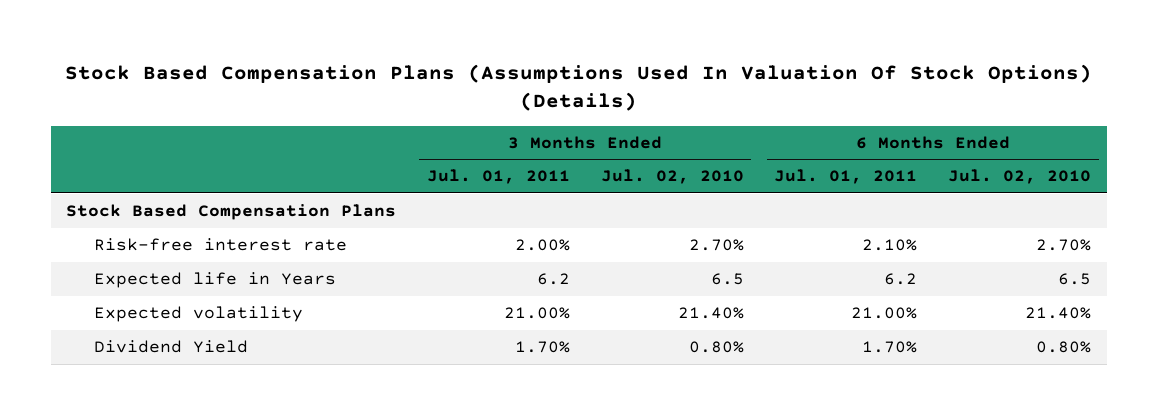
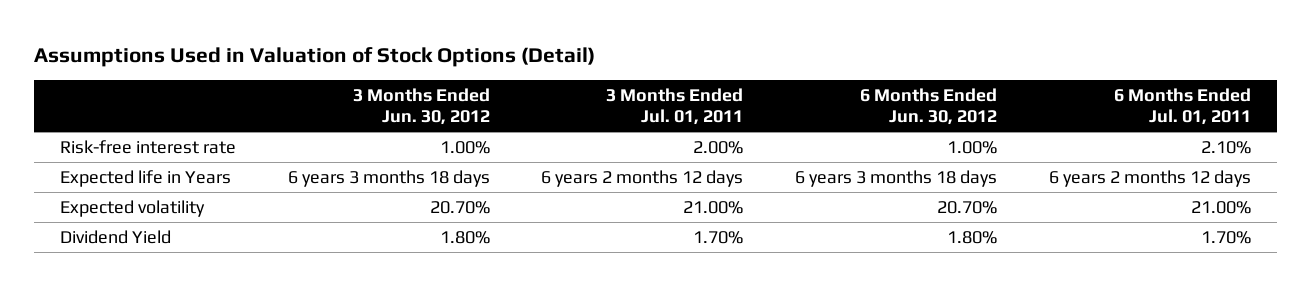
- Stock Based Compensation Plans (Assumptions Used In Valuation Of Stock Options) (Details)
+ Assumptions Used in Valuation of Stock Options (Detail)
- | 3 Months Ended Jul. 01, 2011 | 3 Months Ended Jul. 02, 2010 | 6 Months Ended Jul. 01, 2011 | 6 Months Ended Jul. 02, 2010
+ | 3 Months Ended Jun. 30, 2012 | 3 Months Ended Jul. 01, 2011 | 6 Months Ended Jun. 30, 2012 | 6 Months Ended Jul. 01, 2011
- Stock Based Compensation Plans
- Expected life in Years | 6.2 | 6.5 | 6.2 | 6.5
+ Expected life in Years | 6 years 3 months 18 days | 6 years 2 months 12 days | 6 years 3 months 18 days | 6 years 2 months 12 days

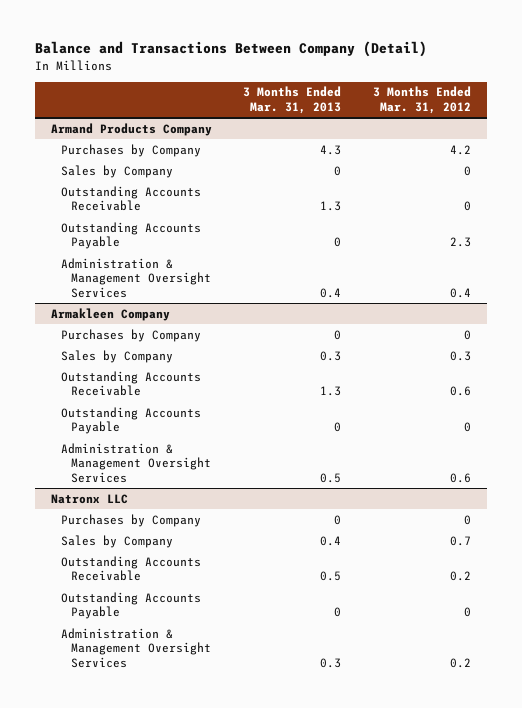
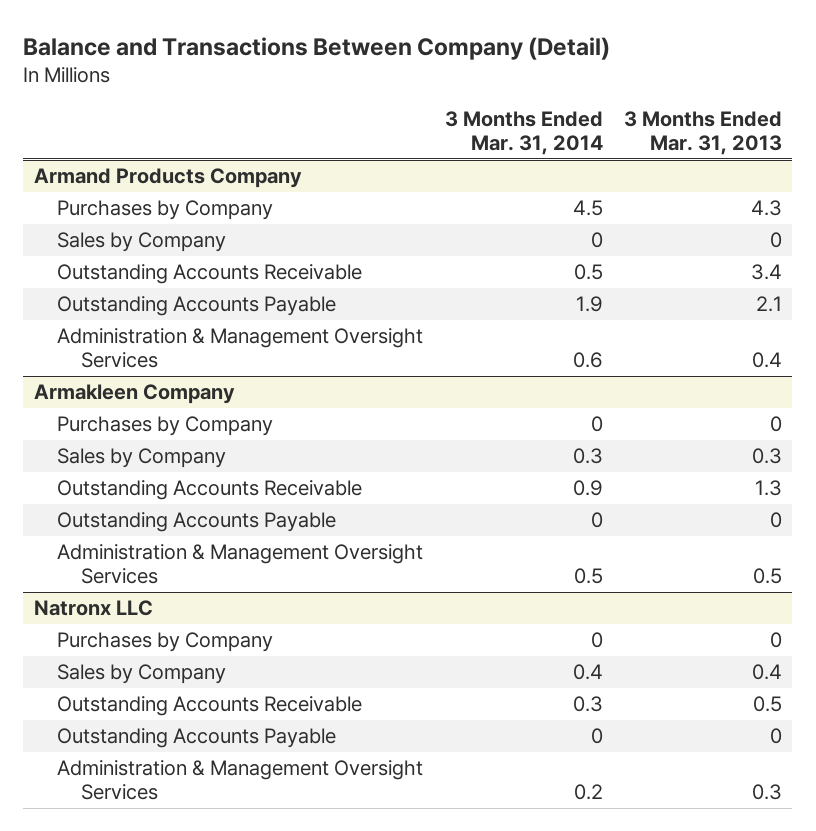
- | 3 Months Ended Mar. 31, 2013 | 3 Months Ended Mar. 31, 2012
+ | 3 Months Ended Mar. 31, 2014 | 3 Months Ended Mar. 31, 2013
@ Armand Products Company
- Outstanding Accounts Receivable | 1.3 | 0
- Outstanding Accounts Payable | 0 | 2.3
+ Outstanding Accounts Receivable | 0.5 | 3.4
+ Outstanding Accounts Payable | 1.9 | 2.1

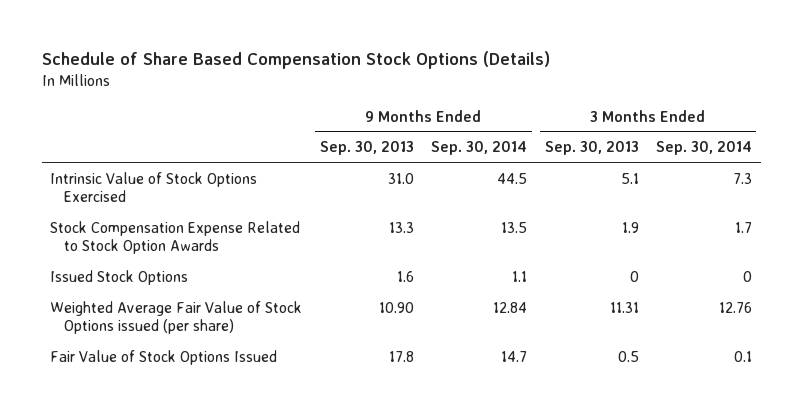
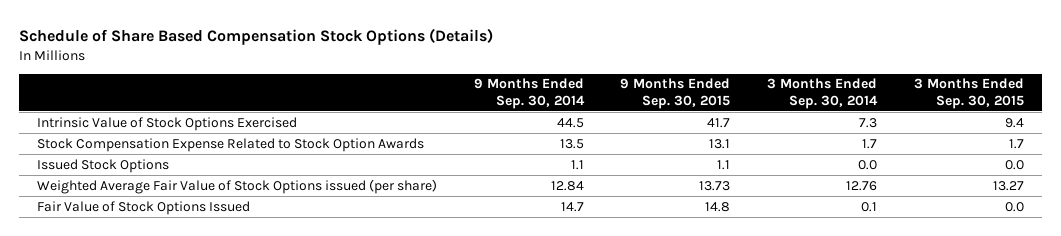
- | 9 Months Ended Sep. 30, 2013 | 9 Months Ended Sep. 30, 2014 | 3 Months Ended Sep. 30, 2013 | 3 Months Ended Sep. 30, 2014
+ | 9 Months Ended Sep. 30, 2014 | 9 Months Ended Sep. 30, 2015 | 3 Months Ended Sep. 30, 2014 | 3 Months Ended Sep. 30, 2015
- Issued Stock Options | 1.6 | 1.1 | 0 | 0
+ Issued Stock Options | 1.1 | 1.1 | 0.0 | 0.0

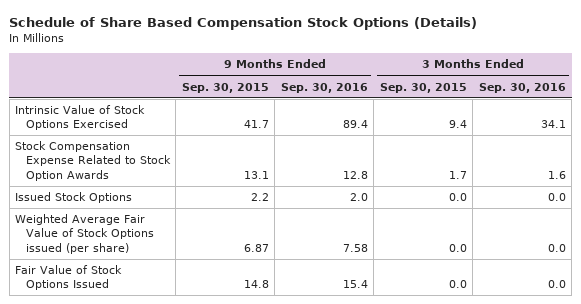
- | 9 Months Ended Sep. 30, 2014 | 9 Months Ended Sep. 30, 2015 | 3 Months Ended Sep. 30, 2014 | 3 Months Ended Sep. 30, 2015
+ | 9 Months Ended Sep. 30, 2015 | 9 Months Ended Sep. 30, 2016 | 3 Months Ended Sep. 30, 2015 | 3 Months Ended Sep. 30, 2016
- Issued Stock Options | 1.1 | 1.1 | 0.0 | 0.0
- Weighted Average Fair Value of Stock Options issued (per share) | 12.84 | 13.73 | 12.76 | 13.27
+ Issued Stock Options | 2.2 | 2.0 | 0.0 | 0.0
+ Weighted Average Fair Value of Stock Options issued (per share) | 6.87 | 7.58 | 0.0 | 0.0

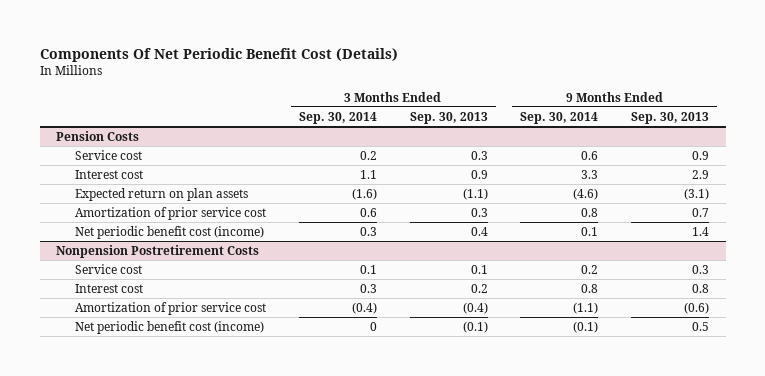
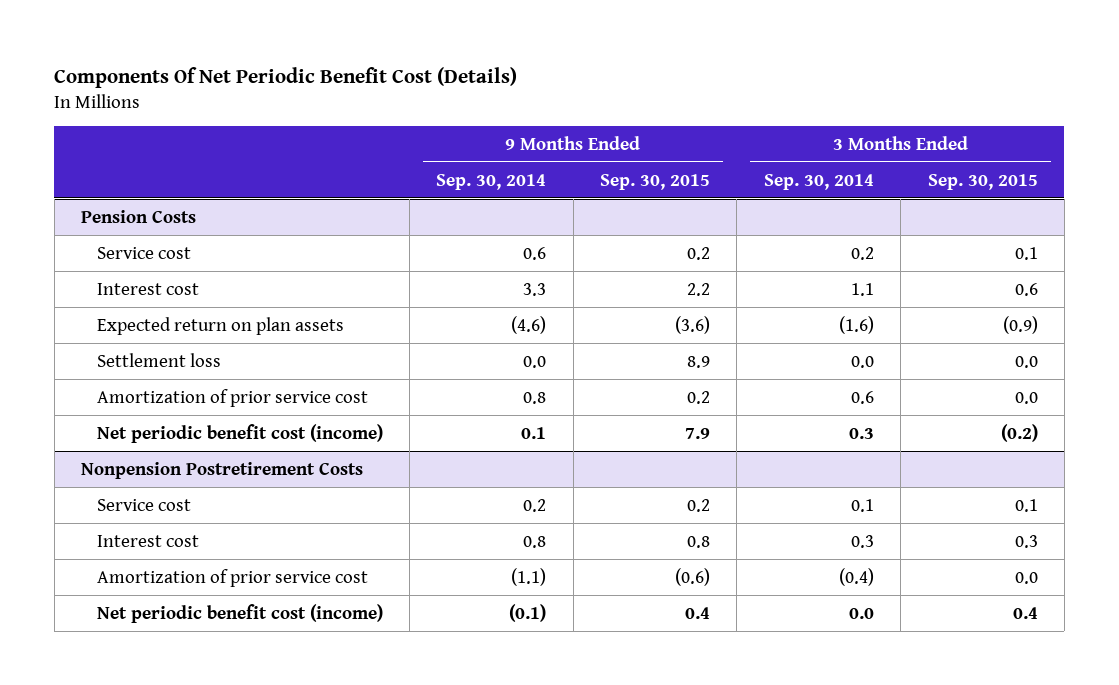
- | 3 Months Ended Sep. 30, 2014 | 3 Months Ended Sep. 30, 2013 | 9 Months Ended Sep. 30, 2014 | 9 Months Ended Sep. 30, 2013
+ | 9 Months Ended Sep. 30, 2014 | 9 Months Ended Sep. 30, 2015 | 3 Months Ended Sep. 30, 2014 | 3 Months Ended Sep. 30, 2015
@ Pension Costs
+ Settlement loss | 0.0 | 8.9 | 0.0 | 0.0
@ Nonpension Postretirement Costs
- Net periodic benefit cost (income) | 0 | (0.1) | (0.1) | 0.5
+ Net periodic benefit cost (income) | (0.1) | 0.4 | 0.0 | 0.4

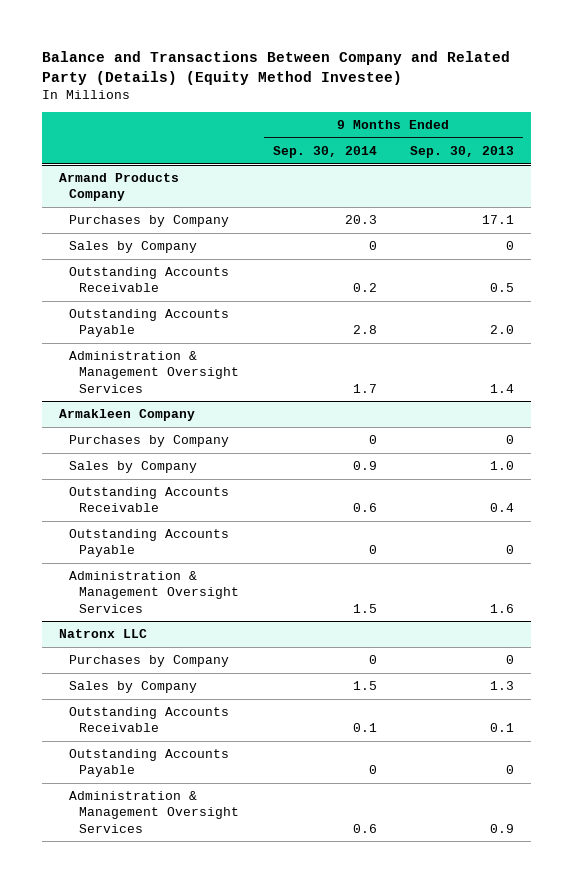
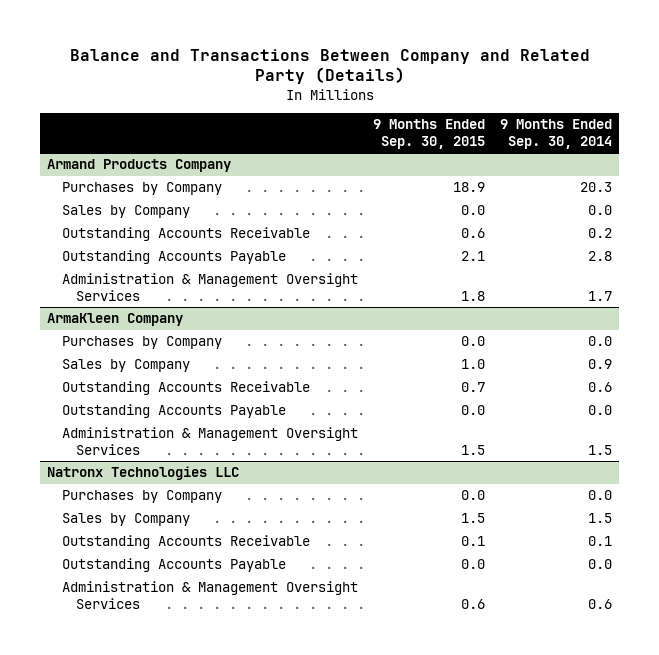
- Balance and Transactions Between Company and Related Party (Details) (Equity Method Investee)
+ Balance and Transactions Between Company and Related Party (Details)
- | 9 Months Ended Sep. 30, 2014 | 9 Months Ended Sep. 30, 2013
+ | 9 Months Ended Sep. 30, 2015 | 9 Months Ended Sep. 30, 2014
@ Armand Products Company
- Sales by Company | 0 | 0
+ Sales by Company | 0.0 | 0.0
- Armakleen Company
- Purchases by Company | 0 | 0
+ ArmaKleen Company
+ Purchases by Company | 0.0 | 0.0
- Outstanding Accounts Payable | 0 | 0
+ Outstanding Accounts Payable | 0.0 | 0.0
- Natronx LLC
- Purchases by Company | 0 | 0
+ Natronx Technologies LLC
+ Purchases by Company | 0.0 | 0.0
- Outstanding Accounts Payable | 0 | 0
+ Outstanding Accounts Payable | 0.0 | 0.0

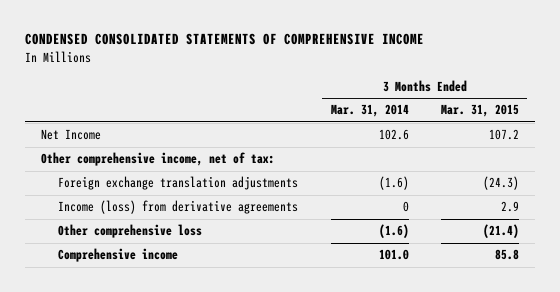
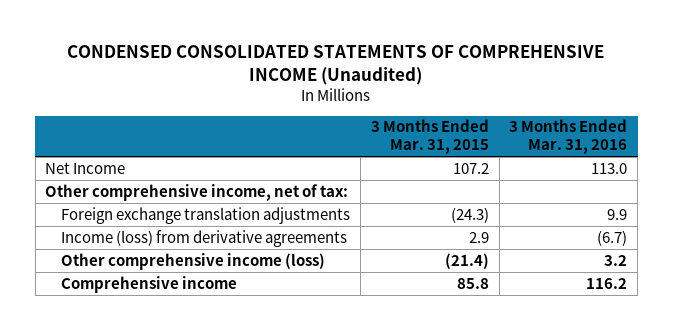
- CONDENSED CONSOLIDATED STATEMENTS OF COMPREHENSIVE INCOME
+ CONDENSED CONSOLIDATED STATEMENTS OF COMPREHENSIVE INCOME (Unaudited)
- | 3 Months Ended Mar. 31, 2014 | 3 Months Ended Mar. 31, 2015
+ | 3 Months Ended Mar. 31, 2015 | 3 Months Ended Mar. 31, 2016
- Other comprehensive loss | (1.6) | (21.4)
+ Other comprehensive income (loss) | (21.4) | 3.2

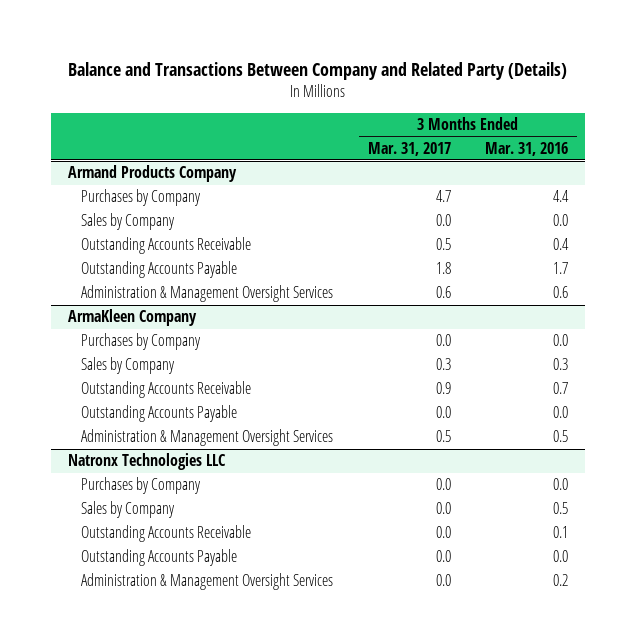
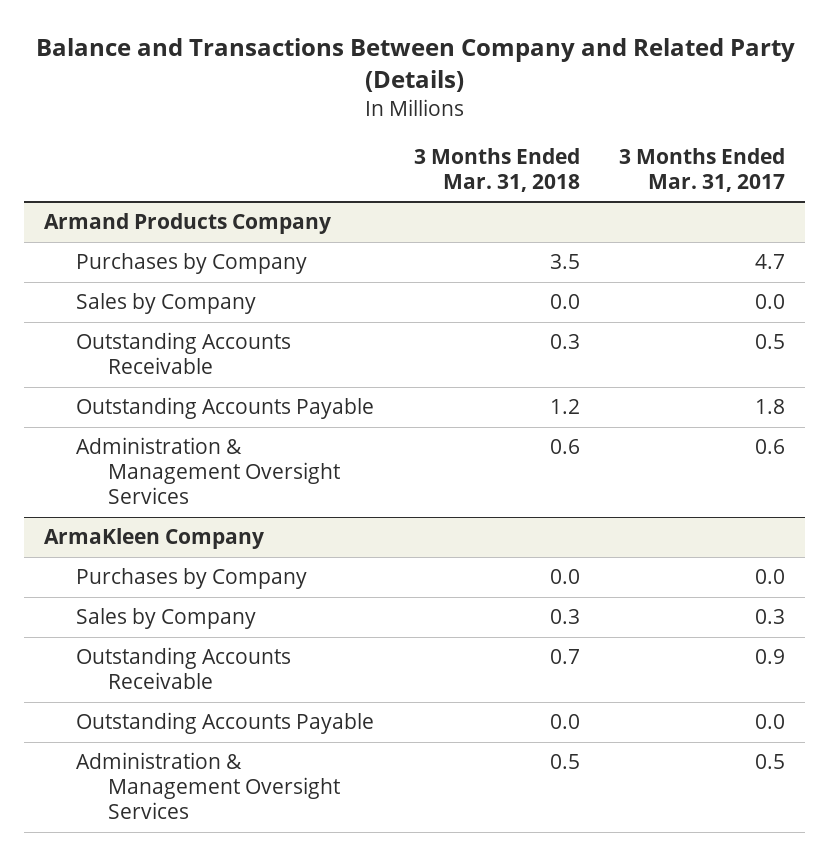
- | 3 Months Ended Mar. 31, 2017 | 3 Months Ended Mar. 31, 2016
+ | 3 Months Ended Mar. 31, 2018 | 3 Months Ended Mar. 31, 2017
- Natronx Technologies LLC
- Purchases by Company | 0.0 | 0.0
- Sales by Company | 0.0 | 0.5
- Outstanding Accounts Receivable | 0.0 | 0.1
- Outstanding Accounts Payable | 0.0 | 0.0
- Administration & Management Oversight Services | 0.0 | 0.2

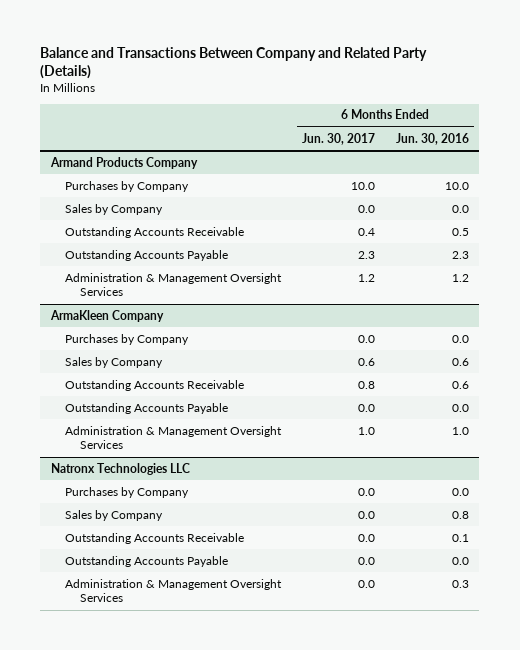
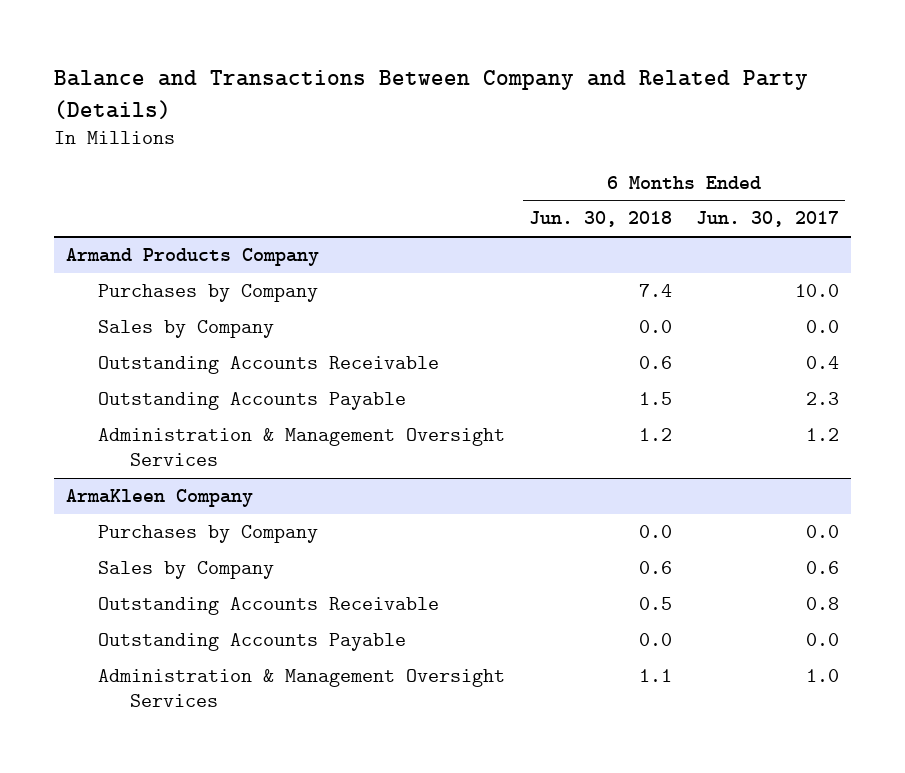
- | 6 Months Ended Jun. 30, 2017 | 6 Months Ended Jun. 30, 2016
+ | 6 Months Ended Jun. 30, 2018 | 6 Months Ended Jun. 30, 2017
- Natronx Technologies LLC
- Purchases by Company | 0.0 | 0.0
- Sales by Company | 0.0 | 0.8
- Outstanding Accounts Receivable | 0.0 | 0.1
- Outstanding Accounts Payable | 0.0 | 0.0
- Administration & Management Oversight Services | 0.0 | 0.3

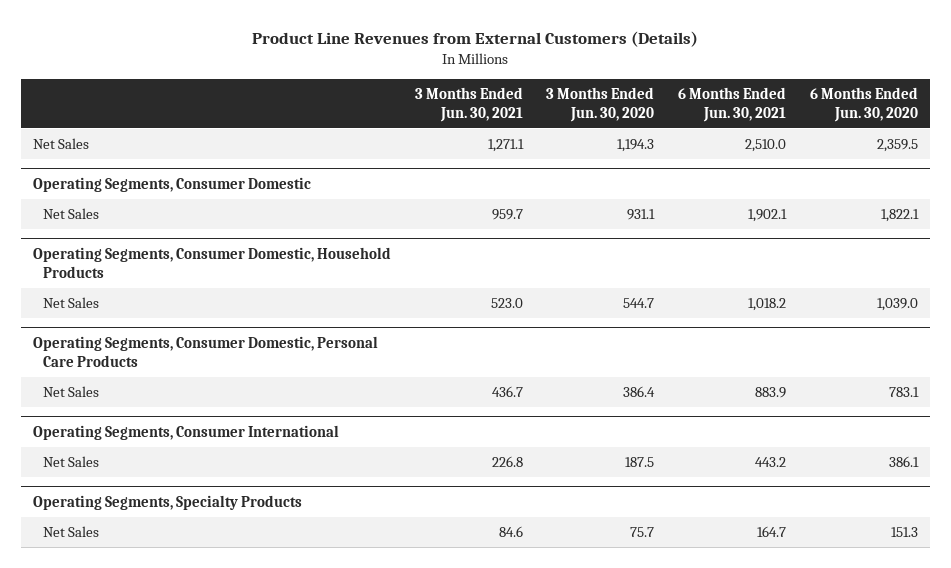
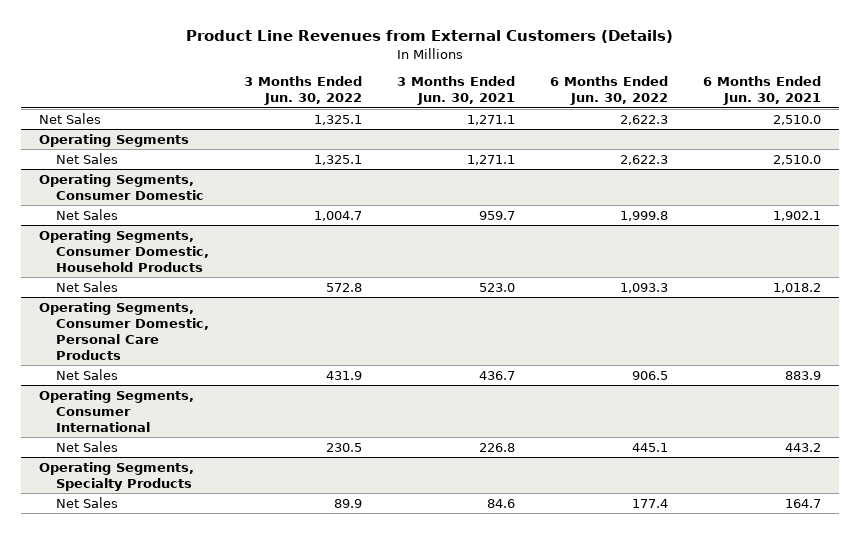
- | 3 Months Ended Jun. 30, 2021 | 3 Months Ended Jun. 30, 2020 | 6 Months Ended Jun. 30, 2021 | 6 Months Ended Jun. 30, 2020
+ | 3 Months Ended Jun. 30, 2022 | 3 Months Ended Jun. 30, 2021 | 6 Months Ended Jun. 30, 2022 | 6 Months Ended Jun. 30, 2021
+ Operating Segments
+ Net Sales | 1,325.1 | 1,271.1 | 2,622.3 | 2,510.0

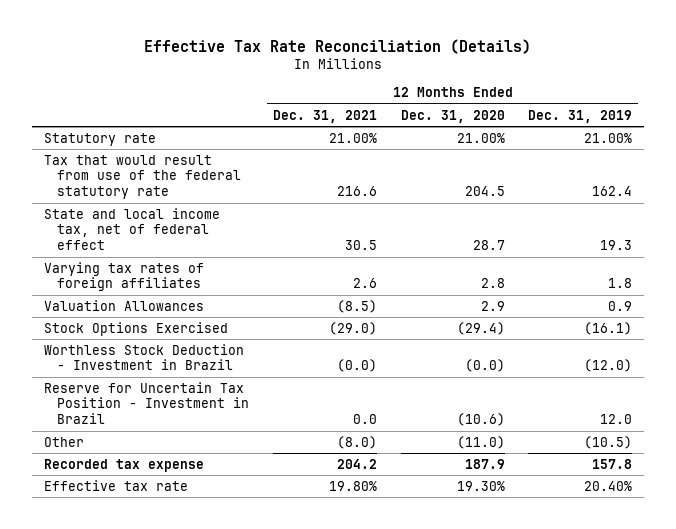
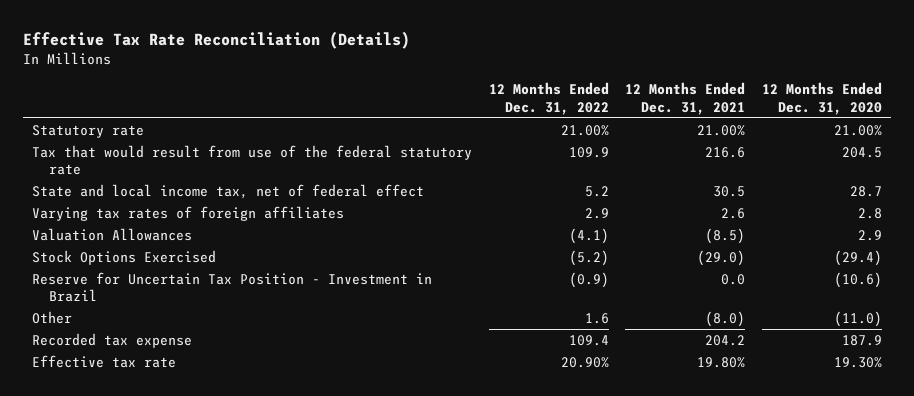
- | 12 Months Ended Dec. 31, 2021 | 12 Months Ended Dec. 31, 2020 | 12 Months Ended Dec. 31, 2019
+ | 12 Months Ended Dec. 31, 2022 | 12 Months Ended Dec. 31, 2021 | 12 Months Ended Dec. 31, 2020
- Worthless Stock Deduction - Investment in Brazil | (0.0) | (0.0) | (12.0)

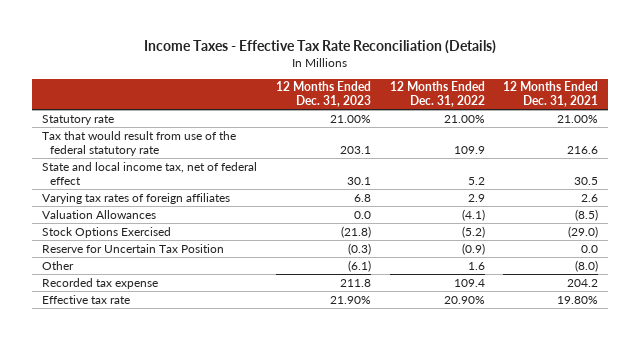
- Effective Tax Rate Reconciliation (Details)
+ Income Taxes - Effective Tax Rate Reconciliation (Details)
- | 12 Months Ended Dec. 31, 2022 | 12 Months Ended Dec. 31, 2021 | 12 Months Ended Dec. 31, 2020
+ | 12 Months Ended Dec. 31, 2023 | 12 Months Ended Dec. 31, 2022 | 12 Months Ended Dec. 31, 2021
- Reserve for Uncertain Tax Position - Investment in Brazil | (0.9) | 0.0 | (10.6)
+ Reserve for Uncertain Tax Position | (0.3) | (0.9) | 0.0

